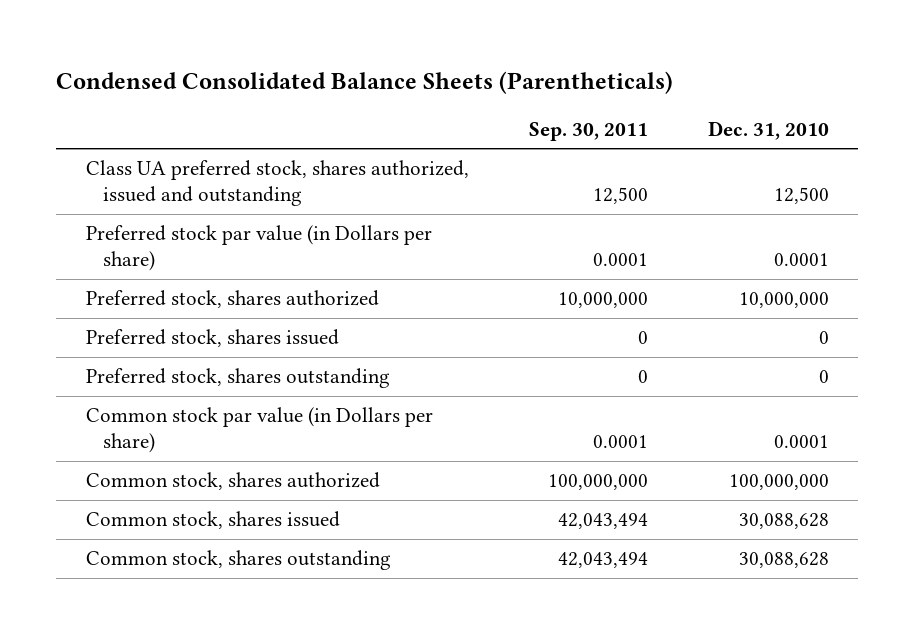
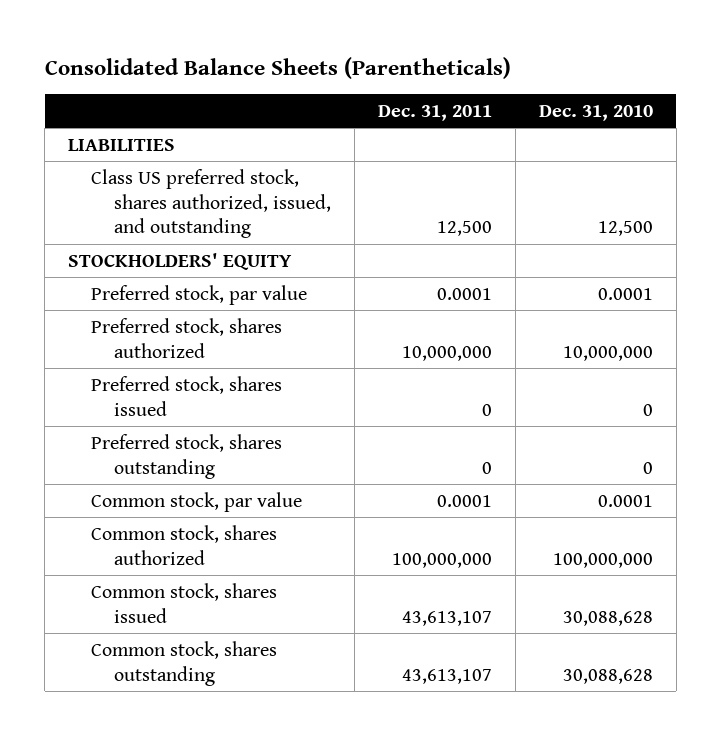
- Condensed Consolidated Balance Sheets (Parentheticals)
+ Consolidated Balance Sheets (Parentheticals)
- | Sep. 30, 2011 | Dec. 31, 2010
+ | Dec. 31, 2011 | Dec. 31, 2010
- Class UA preferred stock, shares authorized, issued and outstanding | 12,500 | 12,500
- Preferred stock par value (in Dollars per share) | 0.0001 | 0.0001
+ LIABILITIES
+ Class US preferred stock, shares authorized, issued, and outstanding | 12,500 | 12,500
+ STOCKHOLDERS' EQUITY
+ Preferred stock, par value | 0.0001 | 0.0001
- Common stock par value (in Dollars per share) | 0.0001 | 0.0001
+ Common stock, par value | 0.0001 | 0.0001

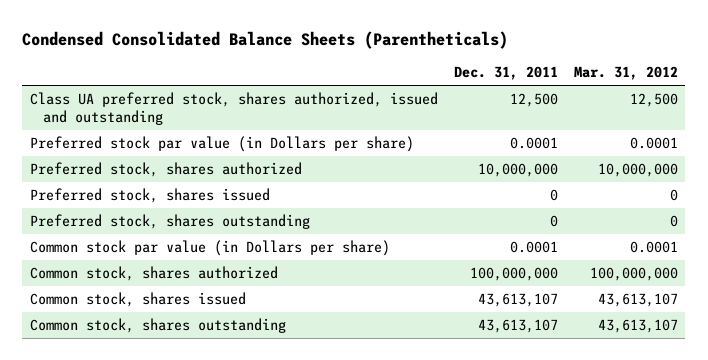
- Consolidated Balance Sheets (Parentheticals)
+ Condensed Consolidated Balance Sheets (Parentheticals)
- | Dec. 31, 2011 | Dec. 31, 2010
+ | Dec. 31, 2011 | Mar. 31, 2012
- LIABILITIES
- Class US preferred stock, shares authorized, issued, and outstanding | 12,500 | 12,500
- STOCKHOLDERS' EQUITY
- Preferred stock, par value | 0.0001 | 0.0001
+ Class UA preferred stock, shares authorized, issued and outstanding | 12,500 | 12,500
+ Preferred stock par value (in Dollars per share) | 0.0001 | 0.0001
- Common stock, par value | 0.0001 | 0.0001
+ Common stock par value (in Dollars per share) | 0.0001 | 0.0001

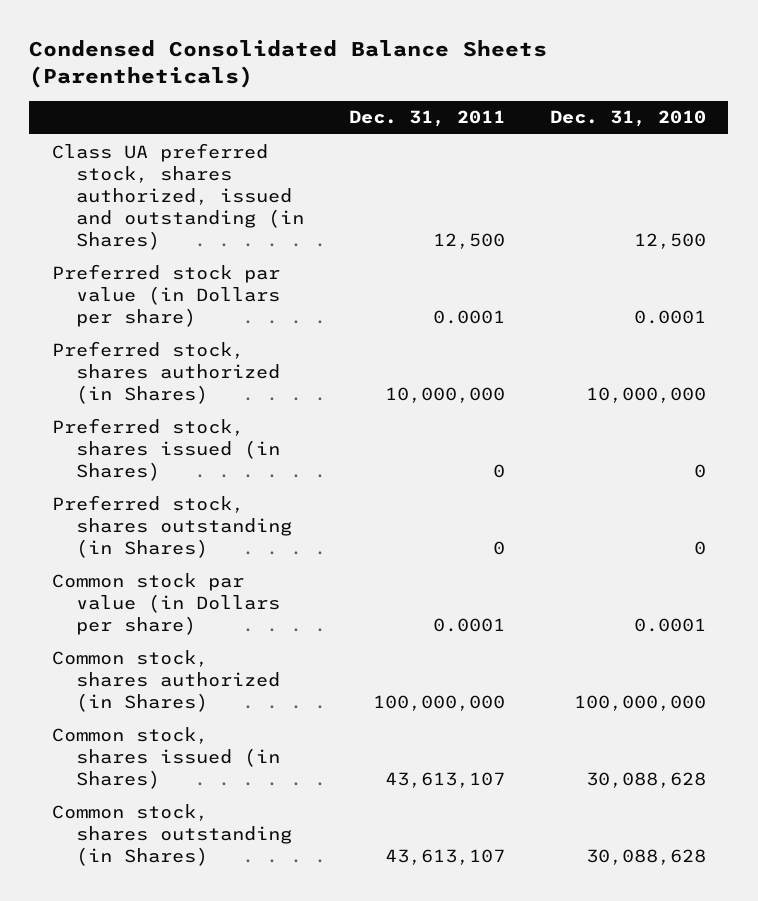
- | Dec. 31, 2011 | Mar. 31, 2012
+ | Dec. 31, 2011 | Dec. 31, 2010
- Class UA preferred stock, shares authorized, issued and outstanding | 12,500 | 12,500
+ Class UA preferred stock, shares authorized, issued and outstanding (in Shares) | 12,500 | 12,500
- Preferred stock, shares authorized | 10,000,000 | 10,000,000
- Preferred stock, shares issued | 0 | 0
- Preferred stock, shares outstanding | 0 | 0
+ Preferred stock, shares authorized (in Shares) | 10,000,000 | 10,000,000
+ Preferred stock, shares issued (in Shares) | 0 | 0
+ Preferred stock, shares outstanding (in Shares) | 0 | 0
- Common stock, shares authorized | 100,000,000 | 100,000,000
- Common stock, shares issued | 43,613,107 | 43,613,107
- Common stock, shares outstanding | 43,613,107 | 43,613,107
+ Common stock, shares authorized (in Shares) | 100,000,000 | 100,000,000
+ Common stock, shares issued (in Shares) | 43,613,107 | 30,088,628
+ Common stock, shares outstanding (in Shares) | 43,613,107 | 30,088,628

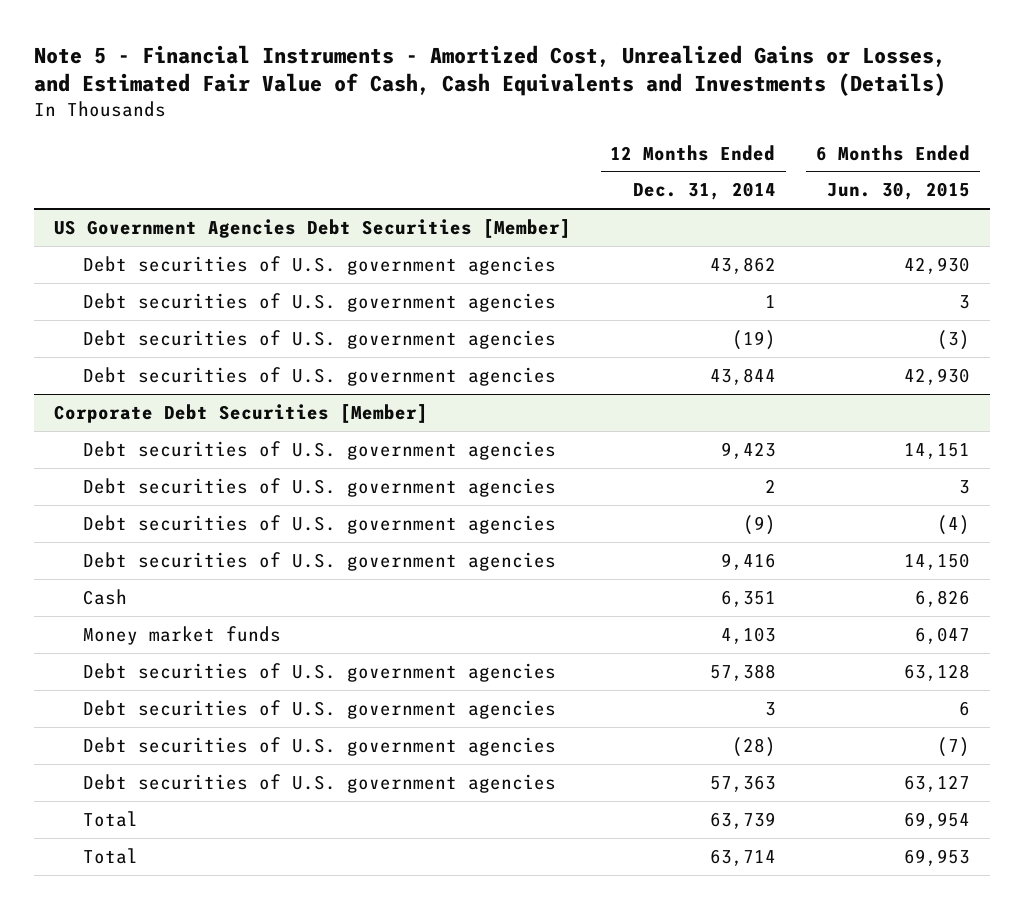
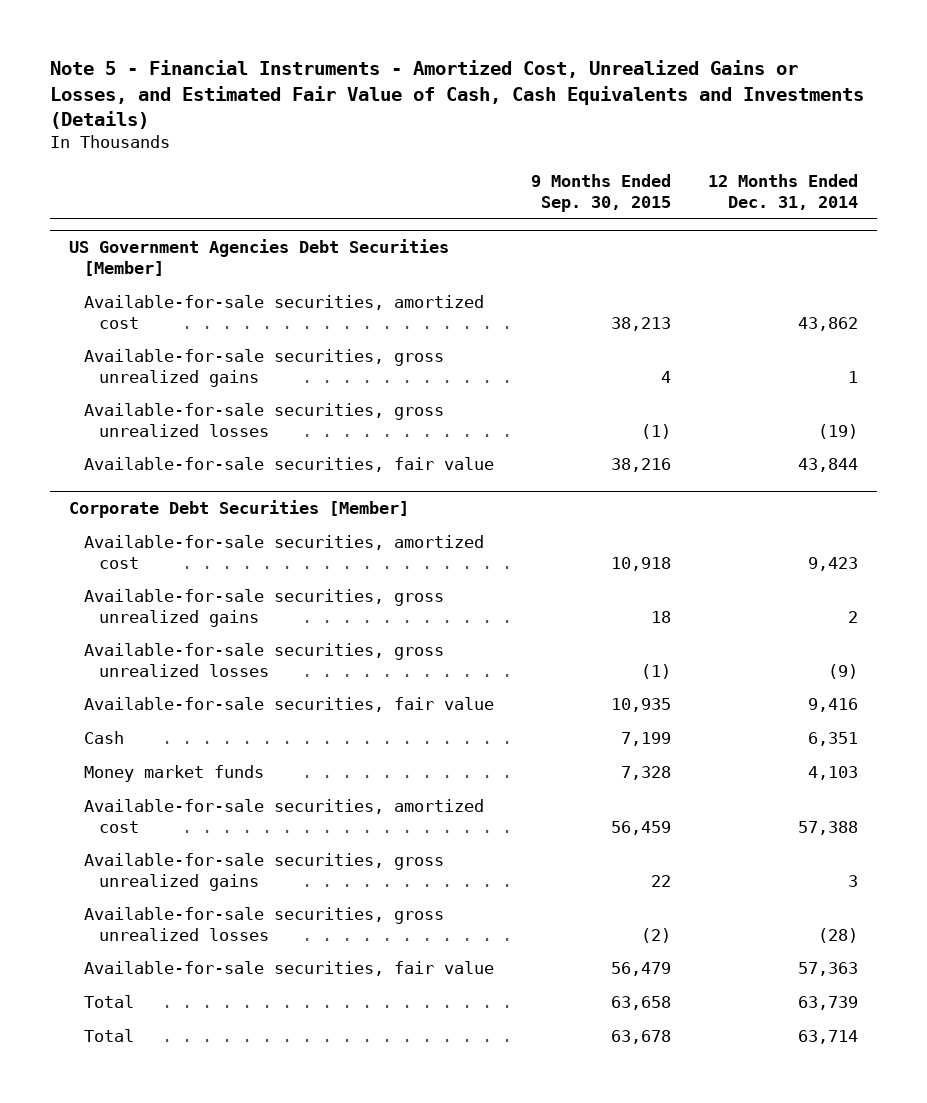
- | 12 Months Ended Dec. 31, 2014 | 6 Months Ended Jun. 30, 2015
+ | 9 Months Ended Sep. 30, 2015 | 12 Months Ended Dec. 31, 2014
@ US Government Agencies Debt Securities [Member]
- Debt securities of U.S. government agencies | 43,862 | 42,930
- Debt securities of U.S. government agencies | 1 | 3
- Debt securities of U.S. government agencies | (19) | (3)
- Debt securities of U.S. government agencies | 43,844 | 42,930
+ Available-for-sale securities, amortized cost | 38,213 | 43,862
+ Available-for-sale securities, gross unrealized gains | 4 | 1
+ Available-for-sale securities, gross unrealized losses | (1) | (19)
+ Available-for-sale securities, fair value | 38,216 | 43,844
@ Corporate Debt Securities [Member]
- Debt securities of U.S. government agencies | 9,423 | 14,151
- Debt securities of U.S. government agencies | 2 | 3
- Debt securities of U.S. government agencies | (9) | (4)
- Debt securities of U.S. government agencies | 9,416 | 14,150
+ Available-for-sale securities, amortized cost | 10,918 | 9,423
+ Available-for-sale securities, gross unrealized gains | 18 | 2
+ Available-for-sale securities, gross unrealized losses | (1) | (9)
+ Available-for-sale securities, fair value | 10,935 | 9,416
- Debt securities of U.S. government agencies | 57,388 | 63,128
- Debt securities of U.S. government agencies | 3 | 6
- Debt securities of U.S. government agencies | (28) | (7)
- Debt securities of U.S. government agencies | 57,363 | 63,127
+ Available-for-sale securities, amortized cost | 56,459 | 57,388
+ Available-for-sale securities, gross unrealized gains | 22 | 3
+ Available-for-sale securities, gross unrealized losses | (2) | (28)
+ Available-for-sale securities, fair value | 56,479 | 57,363

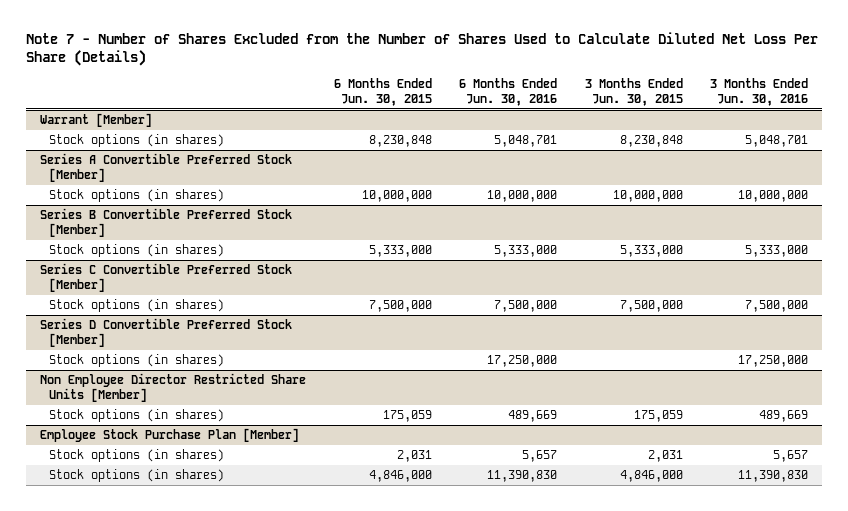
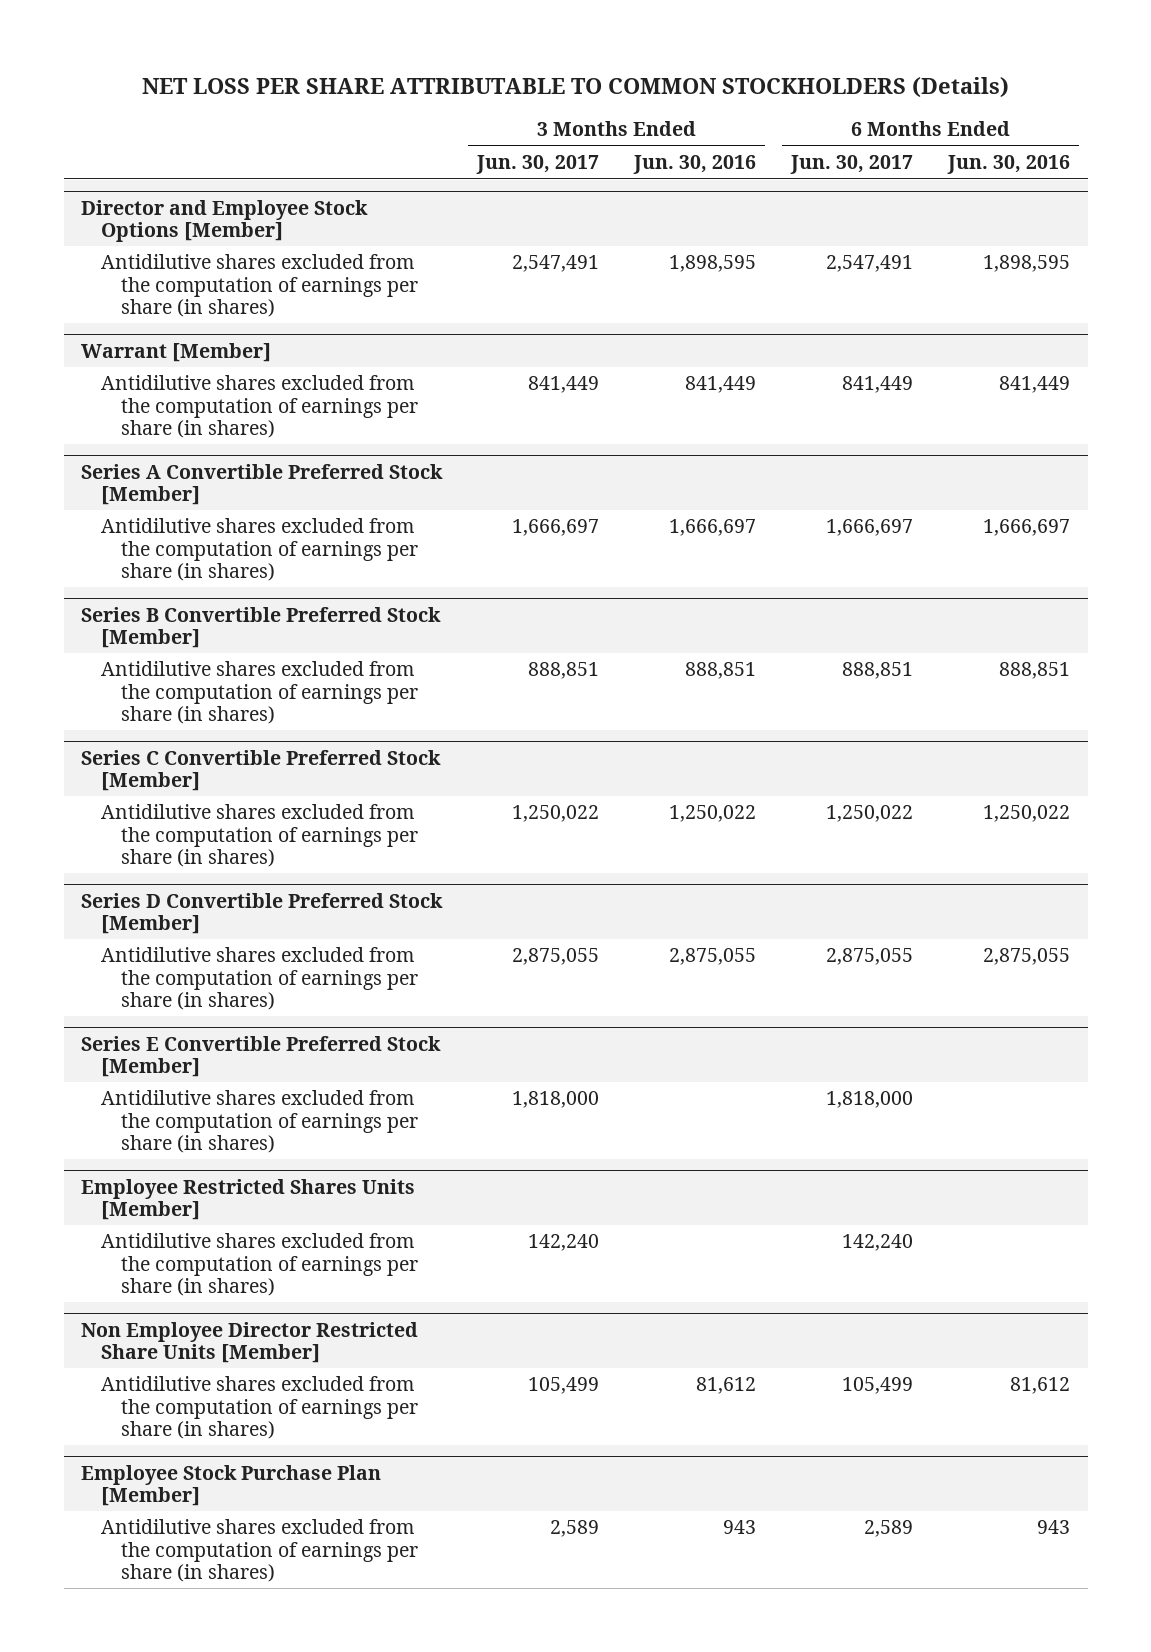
- Note 7 - Number of Shares Excluded from the Number of Shares Used to Calculate Diluted Net Loss Per Share (Details)
+ NET LOSS PER SHARE ATTRIBUTABLE TO COMMON STOCKHOLDERS (Details)
- | 6 Months Ended Jun. 30, 2015 | 6 Months Ended Jun. 30, 2016 | 3 Months Ended Jun. 30, 2015 | 3 Months Ended Jun. 30, 2016
+ | 3 Months Ended Jun. 30, 2017 | 3 Months Ended Jun. 30, 2016 | 6 Months Ended Jun. 30, 2017 | 6 Months Ended Jun. 30, 2016
+ Director and Employee Stock Options [Member]
+ Antidilutive shares excluded from the computation of earnings per share (in shares) | 2,547,491 | 1,898,595 | 2,547,491 | 1,898,595
@ Warrant [Member]
- Stock options (in shares) | 8,230,848 | 5,048,701 | 8,230,848 | 5,048,701
+ Antidilutive shares excluded from the computation of earnings per share (in shares) | 841,449 | 841,449 | 841,449 | 841,449
@ Series A Convertible Preferred Stock [Member]
- Stock options (in shares) | 10,000,000 | 10,000,000 | 10,000,000 | 10,000,000
+ Antidilutive shares excluded from the computation of earnings per share (in shares) | 1,666,697 | 1,666,697 | 1,666,697 | 1,666,697
@ Series B Convertible Preferred Stock [Member]
- Stock options (in shares) | 5,333,000 | 5,333,000 | 5,333,000 | 5,333,000
+ Antidilutive shares excluded from the computation of earnings per share (in shares) | 888,851 | 888,851 | 888,851 | 888,851
@ Series C Convertible Preferred Stock [Member]
- Stock options (in shares) | 7,500,000 | 7,500,000 | 7,500,000 | 7,500,000
+ Antidilutive shares excluded from the computation of earnings per share (in shares) | 1,250,022 | 1,250,022 | 1,250,022 | 1,250,022
@ Series D Convertible Preferred Stock [Member]
- Stock options (in shares) | | 17,250,000 | | 17,250,000
+ Antidilutive shares excluded from the computation of earnings per share (in shares) | 2,875,055 | 2,875,055 | 2,875,055 | 2,875,055
+ Series E Convertible Preferred Stock [Member]
+ Antidilutive shares excluded from the computation of earnings per share (in shares) | 1,818,000 | | 1,818,000 |
+ Employee Restricted Shares Units [Member]
+ Antidilutive shares excluded from the computation of earnings per share (in shares) | 142,240 | | 142,240 |
@ Non Employee Director Restricted Share Units [Member]
- Stock options (in shares) | 175,059 | 489,669 | 175,059 | 489,669
+ Antidilutive shares excluded from the computation of earnings per share (in shares) | 105,499 | 81,612 | 105,499 | 81,612
@ Employee Stock Purchase Plan [Member]
- Stock options (in shares) | 2,031 | 5,657 | 2,031 | 5,657
- Stock options (in shares) | 4,846,000 | 11,390,830 | 4,846,000 | 11,390,830
+ Antidilutive shares excluded from the computation of earnings per share (in shares) | 2,589 | 943 | 2,589 | 943

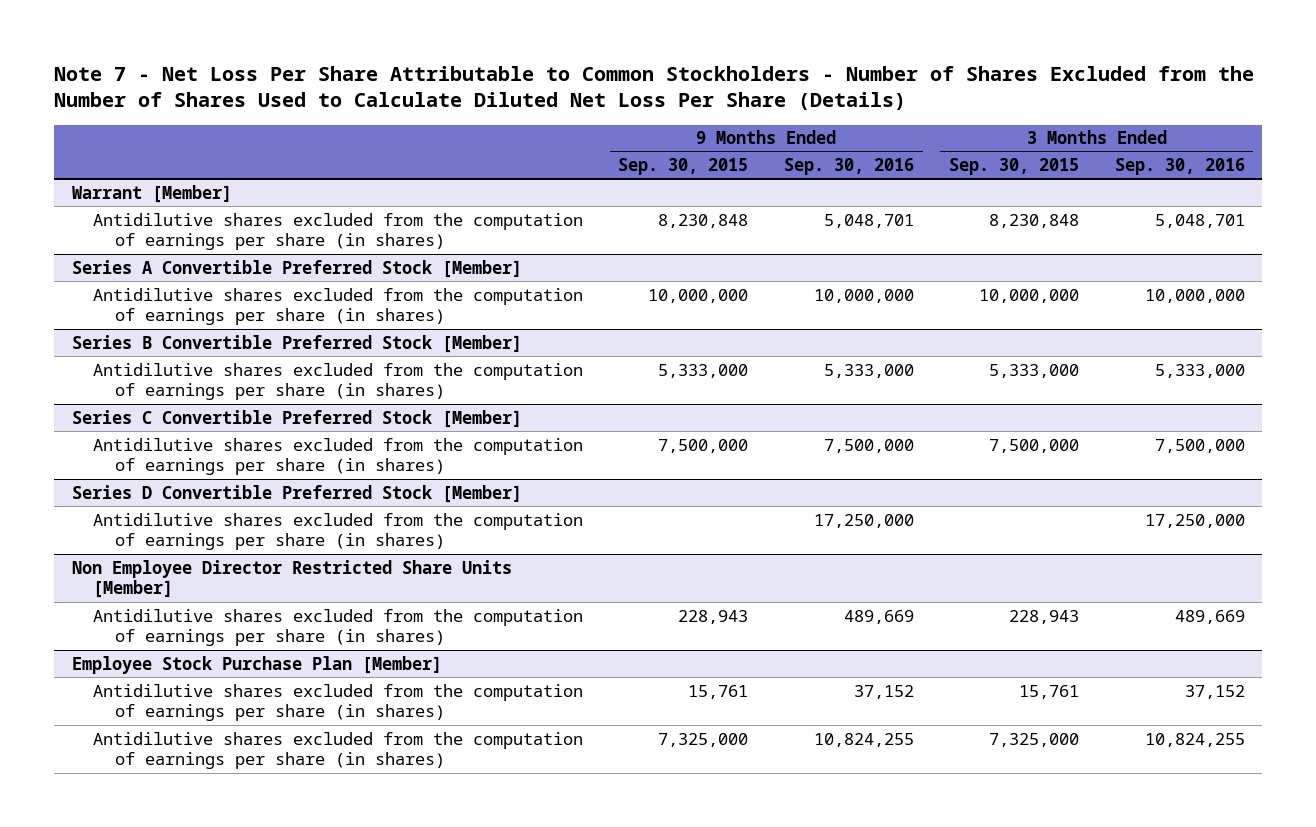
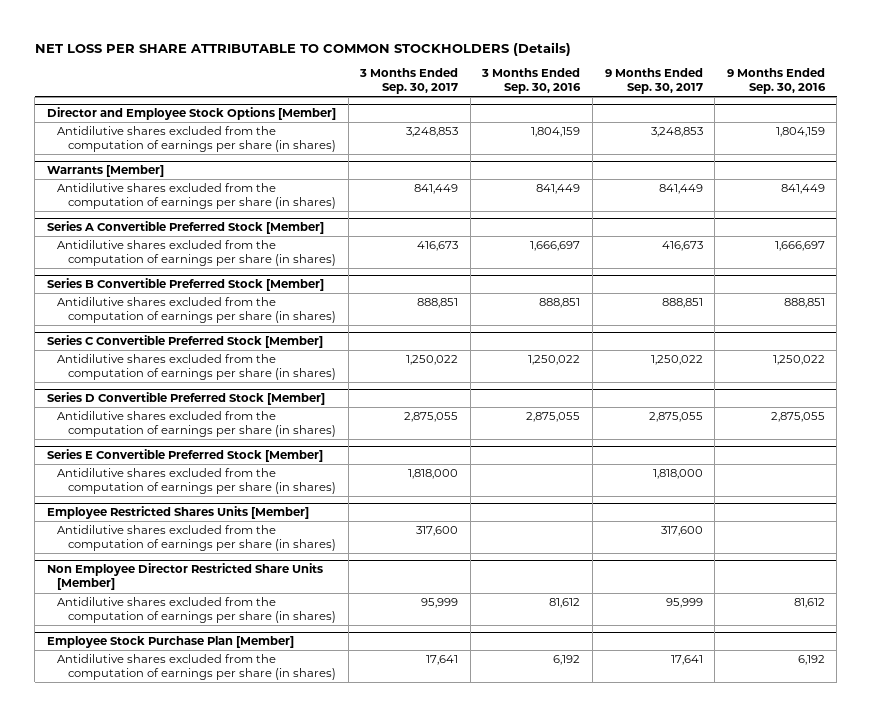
- Note 7 - Net Loss Per Share Attributable to Common Stockholders - Number of Shares Excluded from the Number of Shares Used to Calculate Diluted Net Loss Per Share (Details)
+ NET LOSS PER SHARE ATTRIBUTABLE TO COMMON STOCKHOLDERS (Details)
- | 9 Months Ended Sep. 30, 2015 | 9 Months Ended Sep. 30, 2016 | 3 Months Ended Sep. 30, 2015 | 3 Months Ended Sep. 30, 2016
+ | 3 Months Ended Sep. 30, 2017 | 3 Months Ended Sep. 30, 2016 | 9 Months Ended Sep. 30, 2017 | 9 Months Ended Sep. 30, 2016
- Warrant [Member]
- Antidilutive shares excluded from the computation of earnings per share (in shares) | 8,230,848 | 5,048,701 | 8,230,848 | 5,048,701
+ Director and Employee Stock Options [Member]
+ Antidilutive shares excluded from the computation of earnings per share (in shares) | 3,248,853 | 1,804,159 | 3,248,853 | 1,804,159
+ Warrants [Member]
+ Antidilutive shares excluded from the computation of earnings per share (in shares) | 841,449 | 841,449 | 841,449 | 841,449
@ Series A Convertible Preferred Stock [Member]
- Antidilutive shares excluded from the computation of earnings per share (in shares) | 10,000,000 | 10,000,000 | 10,000,000 | 10,000,000
+ Antidilutive shares excluded from the computation of earnings per share (in shares) | 416,673 | 1,666,697 | 416,673 | 1,666,697
@ Series B Convertible Preferred Stock [Member]
- Antidilutive shares excluded from the computation of earnings per share (in shares) | 5,333,000 | 5,333,000 | 5,333,000 | 5,333,000
+ Antidilutive shares excluded from the computation of earnings per share (in shares) | 888,851 | 888,851 | 888,851 | 888,851
@ Series C Convertible Preferred Stock [Member]
- Antidilutive shares excluded from the computation of earnings per share (in shares) | 7,500,000 | 7,500,000 | 7,500,000 | 7,500,000
+ Antidilutive shares excluded from the computation of earnings per share (in shares) | 1,250,022 | 1,250,022 | 1,250,022 | 1,250,022
@ Series D Convertible Preferred Stock [Member]
- Antidilutive shares excluded from the computation of earnings per share (in shares) | | 17,250,000 | | 17,250,000
+ Antidilutive shares excluded from the computation of earnings per share (in shares) | 2,875,055 | 2,875,055 | 2,875,055 | 2,875,055
+ Series E Convertible Preferred Stock [Member]
+ Antidilutive shares excluded from the computation of earnings per share (in shares) | 1,818,000 | | 1,818,000 |
+ Employee Restricted Shares Units [Member]
+ Antidilutive shares excluded from the computation of earnings per share (in shares) | 317,600 | | 317,600 |
@ Non Employee Director Restricted Share Units [Member]
- Antidilutive shares excluded from the computation of earnings per share (in shares) | 228,943 | 489,669 | 228,943 | 489,669
+ Antidilutive shares excluded from the computation of earnings per share (in shares) | 95,999 | 81,612 | 95,999 | 81,612
@ Employee Stock Purchase Plan [Member]
- Antidilutive shares excluded from the computation of earnings per share (in shares) | 15,761 | 37,152 | 15,761 | 37,152
- Antidilutive shares excluded from the computation of earnings per share (in shares) | 7,325,000 | 10,824,255 | 7,325,000 | 10,824,255
+ Antidilutive shares excluded from the computation of earnings per share (in shares) | 17,641 | 6,192 | 17,641 | 6,192

